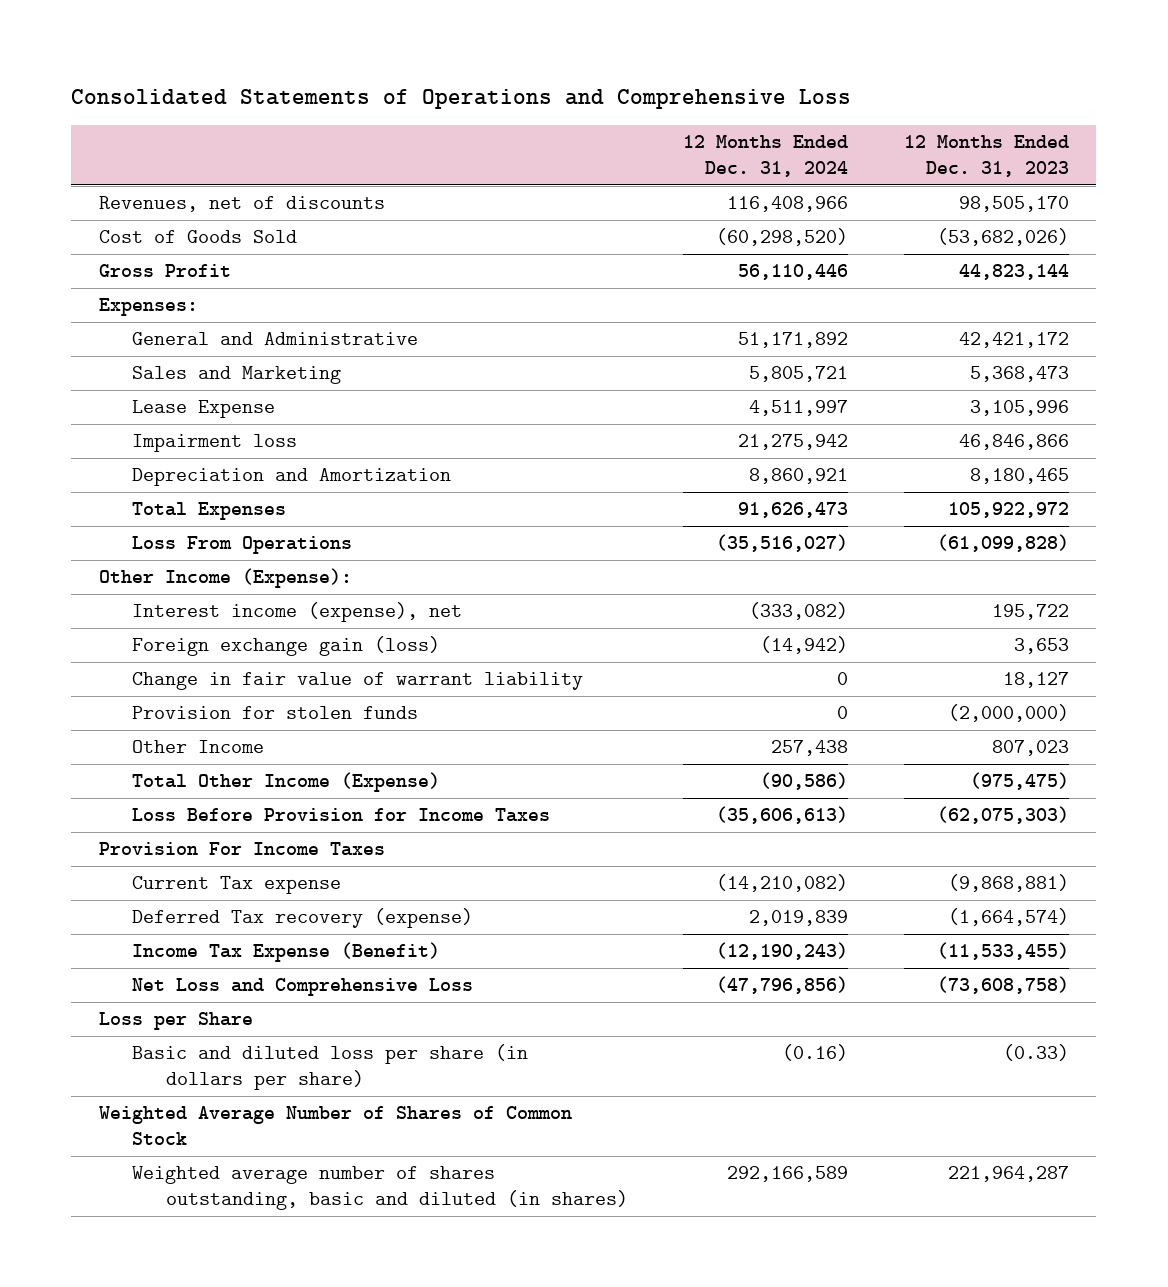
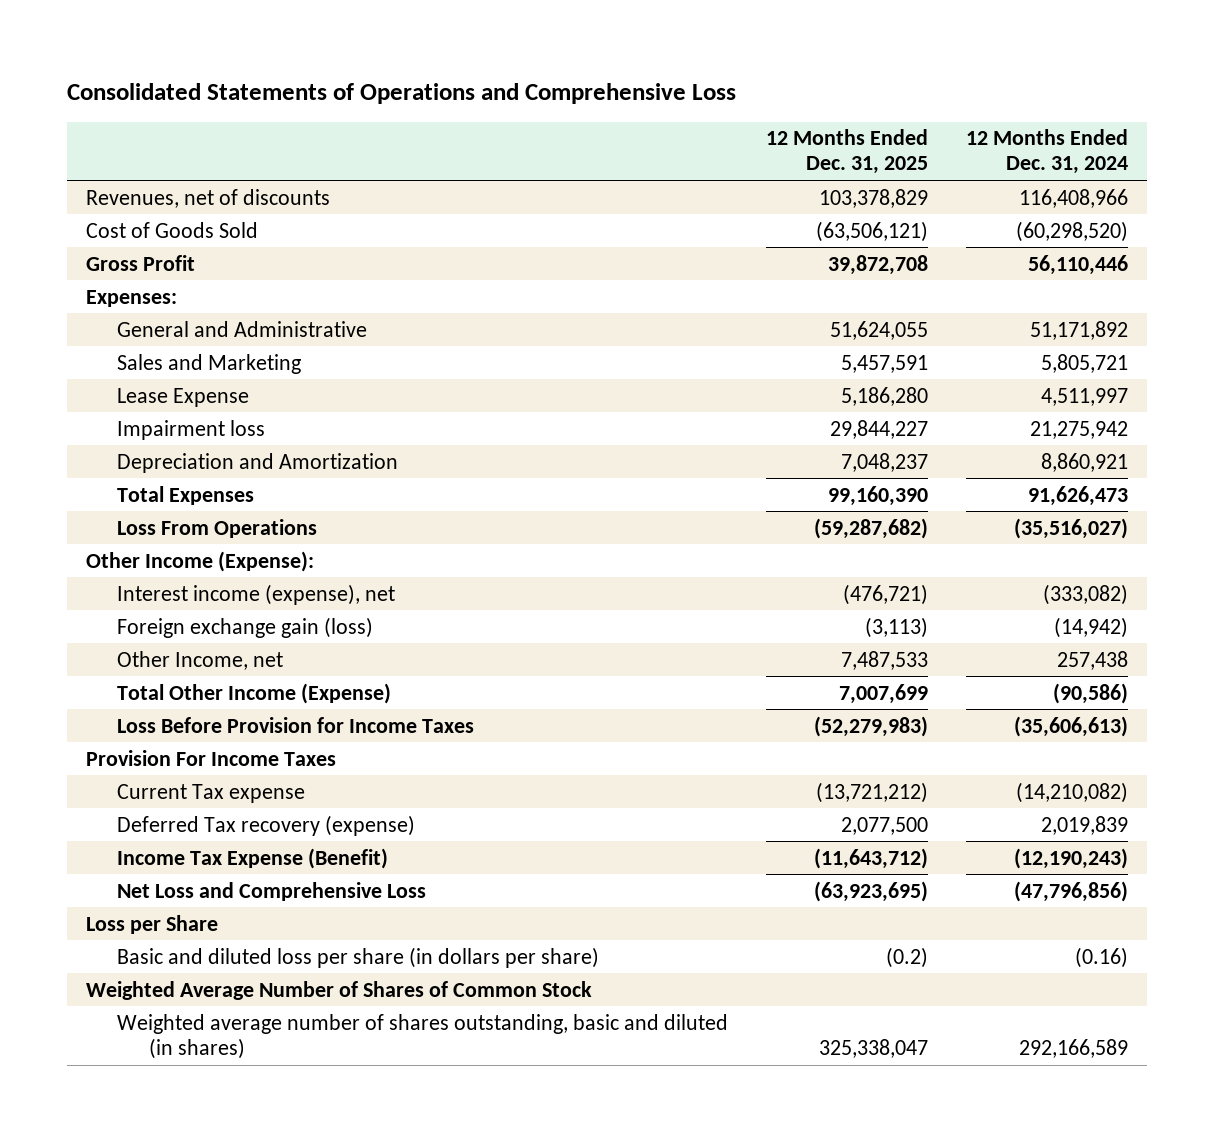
- | 12 Months Ended Dec. 31, 2024 | 12 Months Ended Dec. 31, 2023
+ | 12 Months Ended Dec. 31, 2025 | 12 Months Ended Dec. 31, 2024
- Change in fair value of warrant liability | 0 | 18,127
- Provision for stolen funds | 0 | (2,000,000)
- Other Income | 257,438 | 807,023
+ Other Income, net | 7,487,533 | 257,438

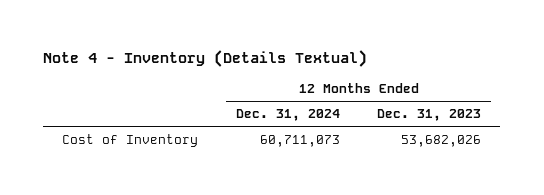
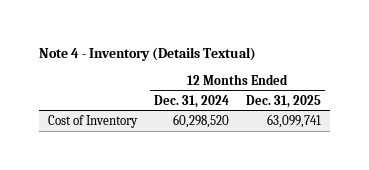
- | 12 Months Ended Dec. 31, 2024 | 12 Months Ended Dec. 31, 2023
+ | 12 Months Ended Dec. 31, 2024 | 12 Months Ended Dec. 31, 2025
- Cost of Inventory | 60,711,073 | 53,682,026
+ Cost of Inventory | 60,298,520 | 63,099,741

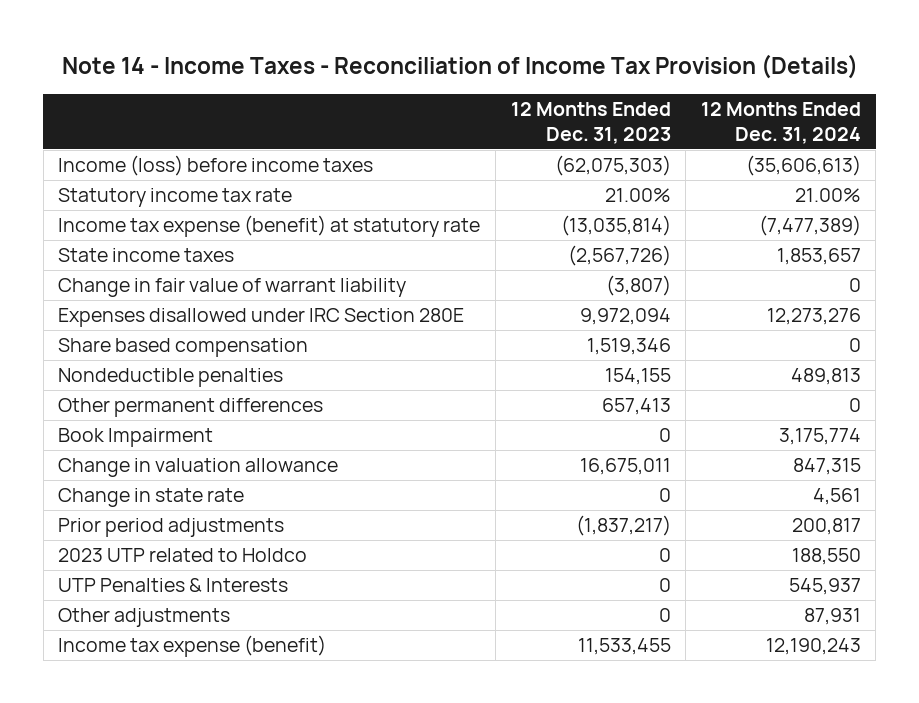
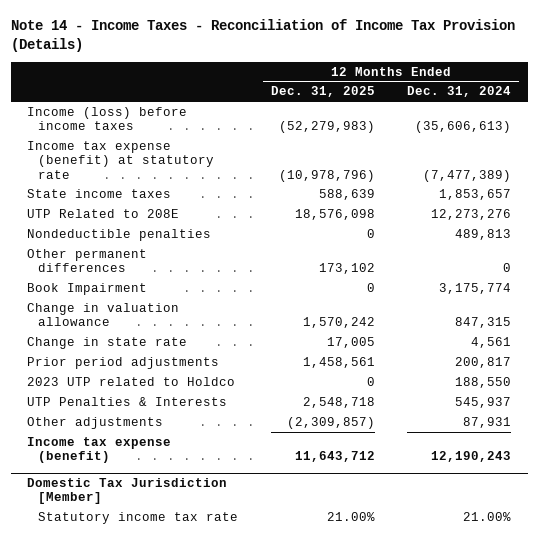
- | 12 Months Ended Dec. 31, 2023 | 12 Months Ended Dec. 31, 2024
+ | 12 Months Ended Dec. 31, 2025 | 12 Months Ended Dec. 31, 2024
- Statutory income tax rate | 21.00% | 21.00%
- Change in fair value of warrant liability | (3,807) | 0
- Expenses disallowed under IRC Section 280E | 9,972,094 | 12,273,276
- Share based compensation | 1,519,346 | 0
+ UTP Related to 208E | 18,576,098 | 12,273,276
+ Domestic Tax Jurisdiction [Member]
+ Statutory income tax rate | 21.00% | 21.00%

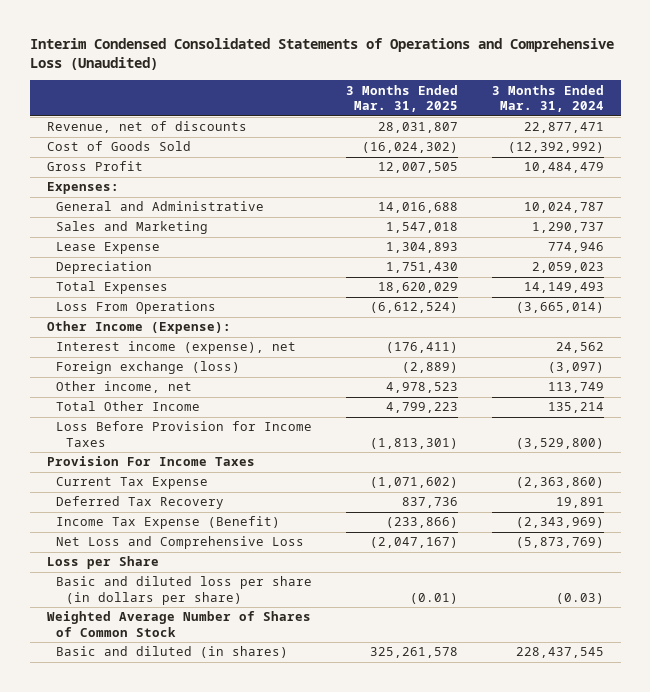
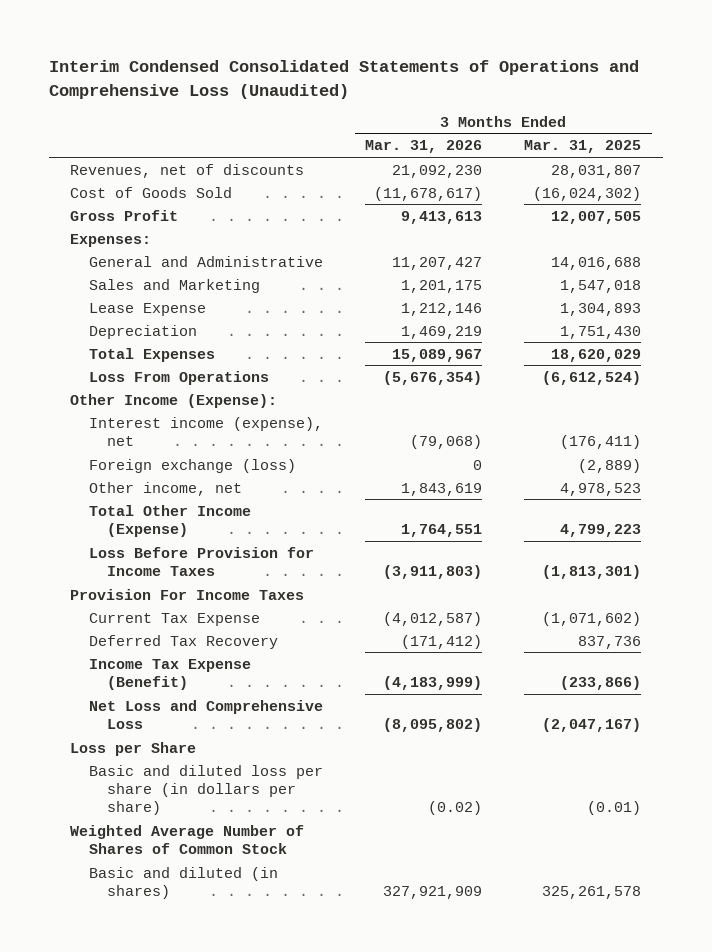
- | 3 Months Ended Mar. 31, 2025 | 3 Months Ended Mar. 31, 2024
+ | 3 Months Ended Mar. 31, 2026 | 3 Months Ended Mar. 31, 2025
- Revenue, net of discounts | 28,031,807 | 22,877,471
+ Revenues, net of discounts | 21,092,230 | 28,031,807
- Total Other Income | 4,799,223 | 135,214
+ Total Other Income (Expense) | 1,764,551 | 4,799,223

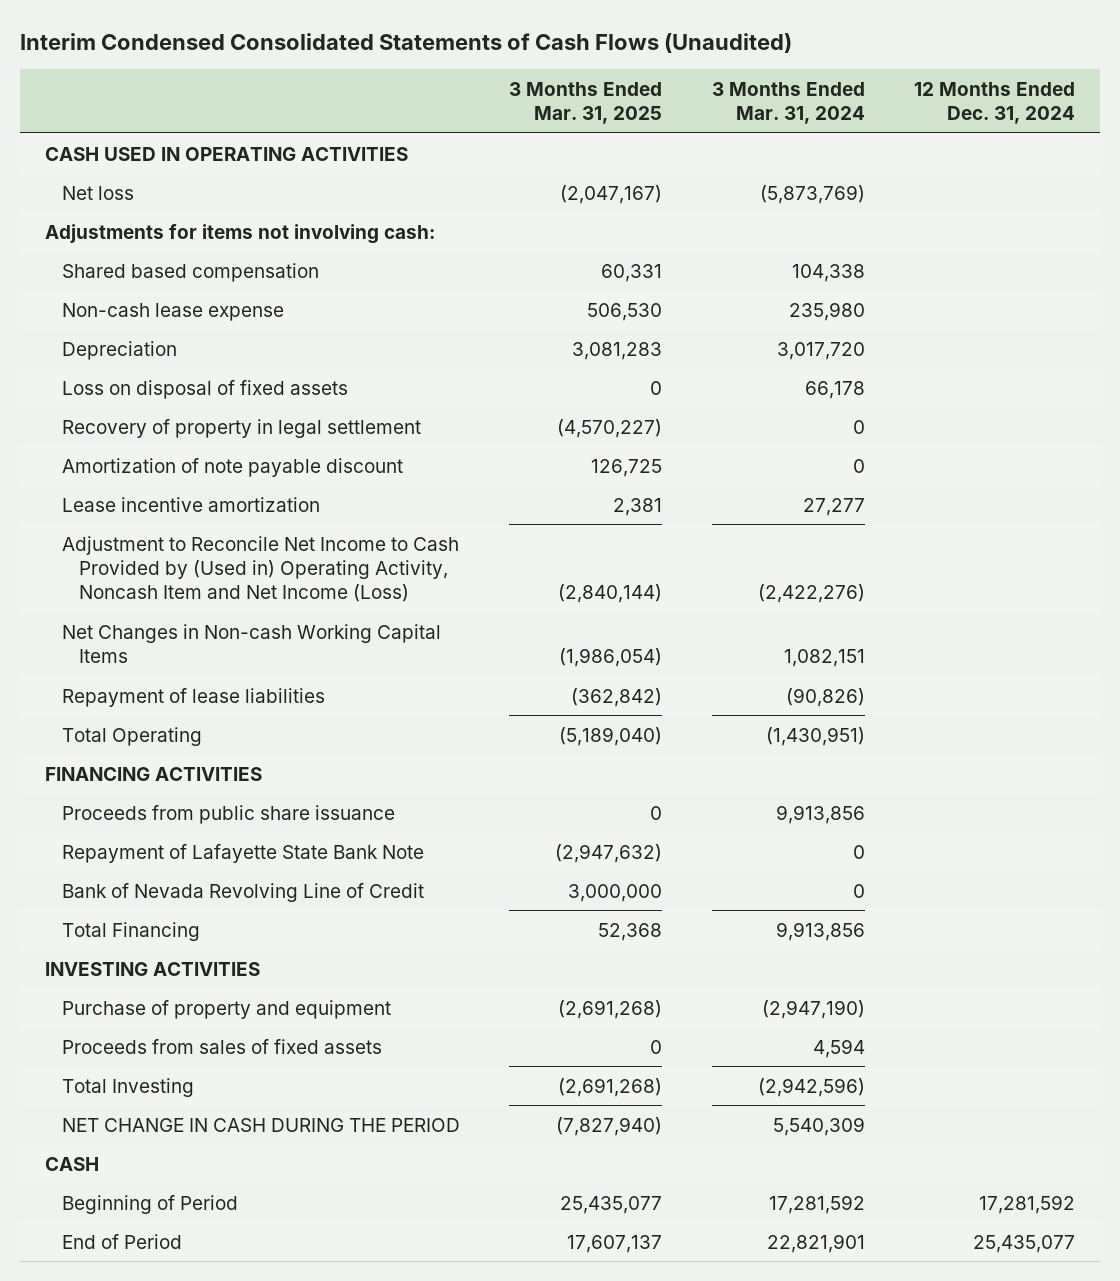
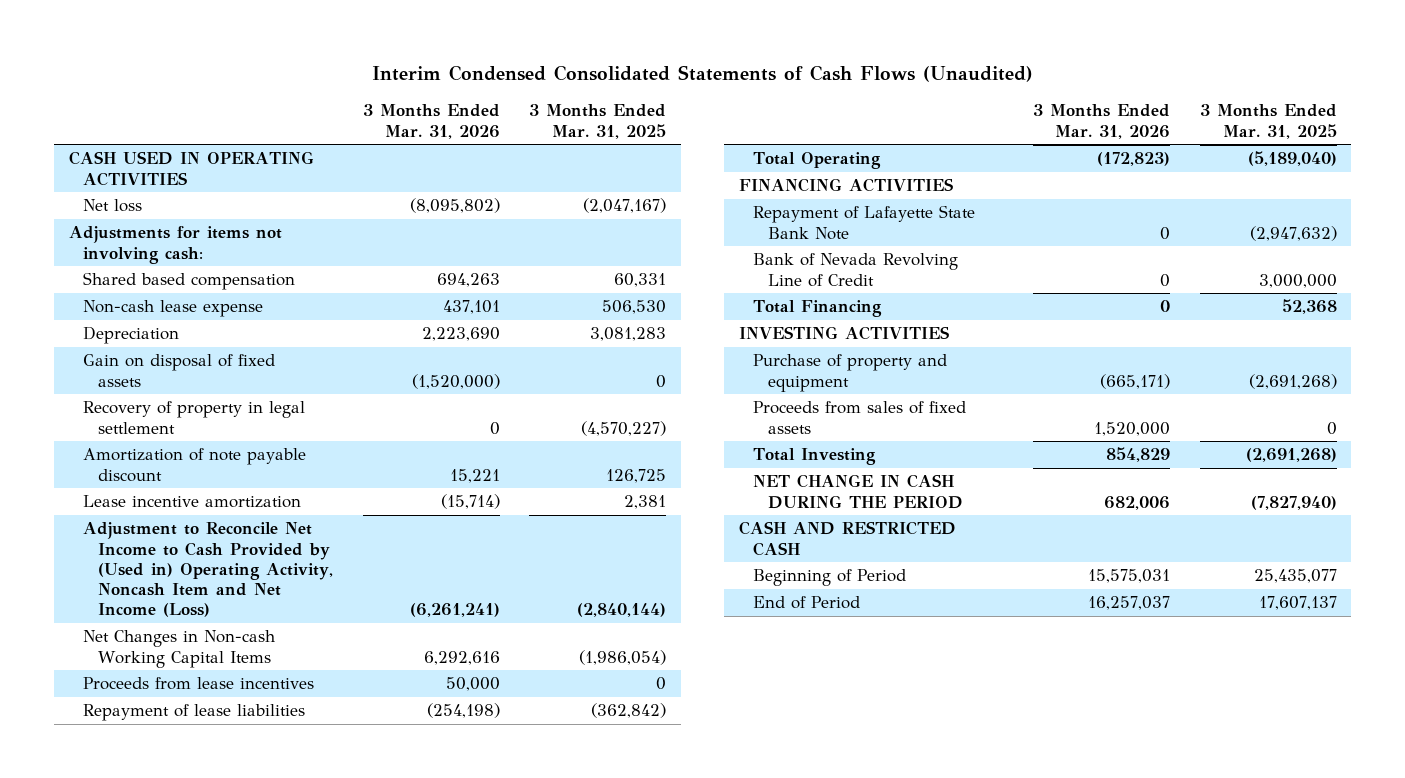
- | 3 Months Ended Mar. 31, 2025 | 3 Months Ended Mar. 31, 2024 | 12 Months Ended Dec. 31, 2024
+ | 3 Months Ended Mar. 31, 2026 | 3 Months Ended Mar. 31, 2025
- Loss on disposal of fixed assets | 0 | 66,178 |
+ Gain on disposal of fixed assets | (1,520,000) | 0
+ Proceeds from lease incentives | 50,000 | 0
- Proceeds from public share issuance | 0 | 9,913,856 |
- CASH
+ CASH AND RESTRICTED CASH

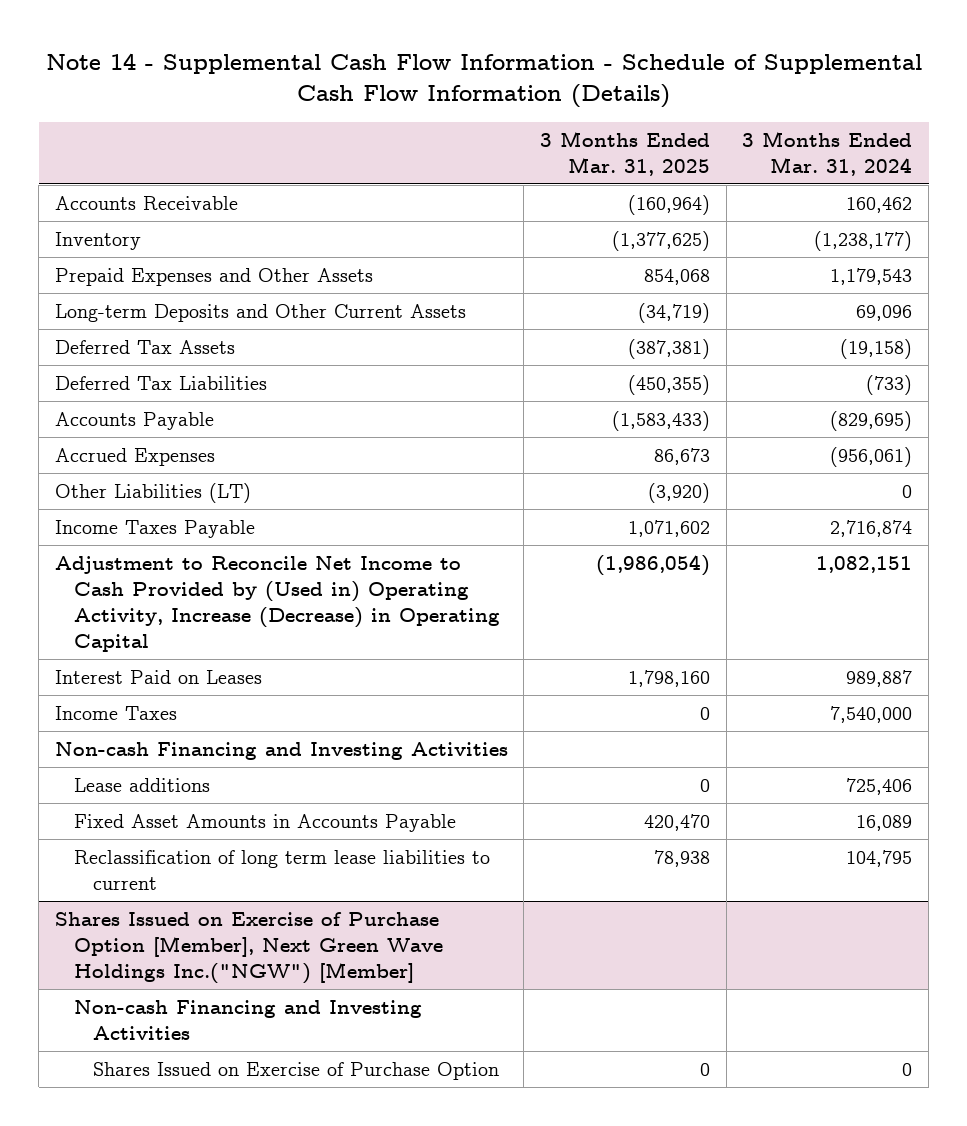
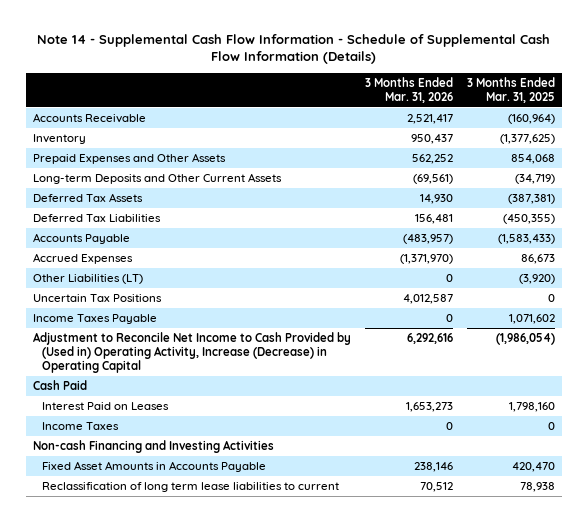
- | 3 Months Ended Mar. 31, 2025 | 3 Months Ended Mar. 31, 2024
+ | 3 Months Ended Mar. 31, 2026 | 3 Months Ended Mar. 31, 2025
+ Uncertain Tax Positions | 4,012,587 | 0
+ Cash Paid
- Lease additions | 0 | 725,406
- Shares Issued on Exercise of Purchase Option [Member], Next Green Wave Holdings Inc.("NGW") [Member]
- Non-cash Financing and Investing Activities
- Shares Issued on Exercise of Purchase Option | 0 | 0

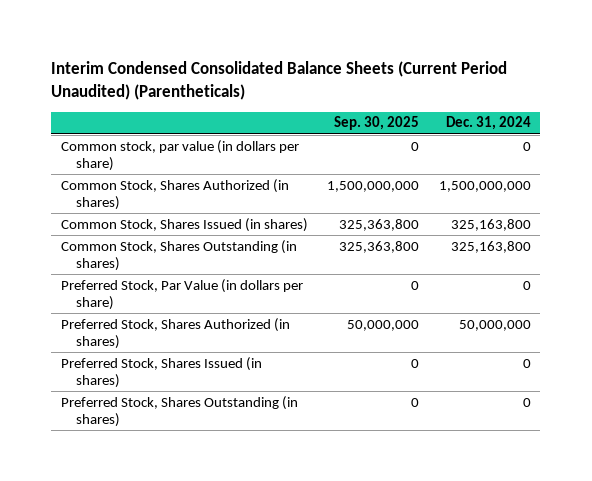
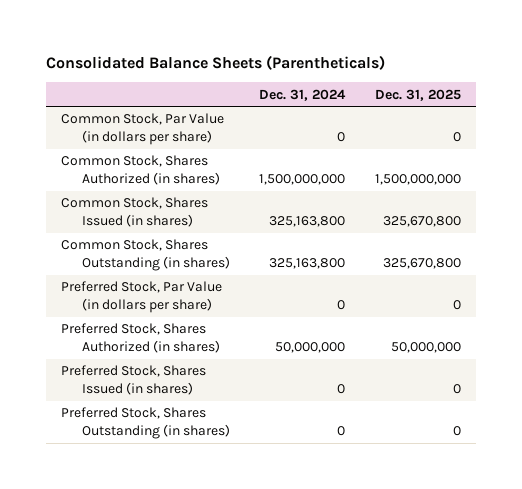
- Interim Condensed Consolidated Balance Sheets (Current Period Unaudited) (Parentheticals)
+ Consolidated Balance Sheets (Parentheticals)
- | Sep. 30, 2025 | Dec. 31, 2024
+ | Dec. 31, 2024 | Dec. 31, 2025
- Common stock, par value (in dollars per share) | 0 | 0
+ Common Stock, Par Value (in dollars per share) | 0 | 0

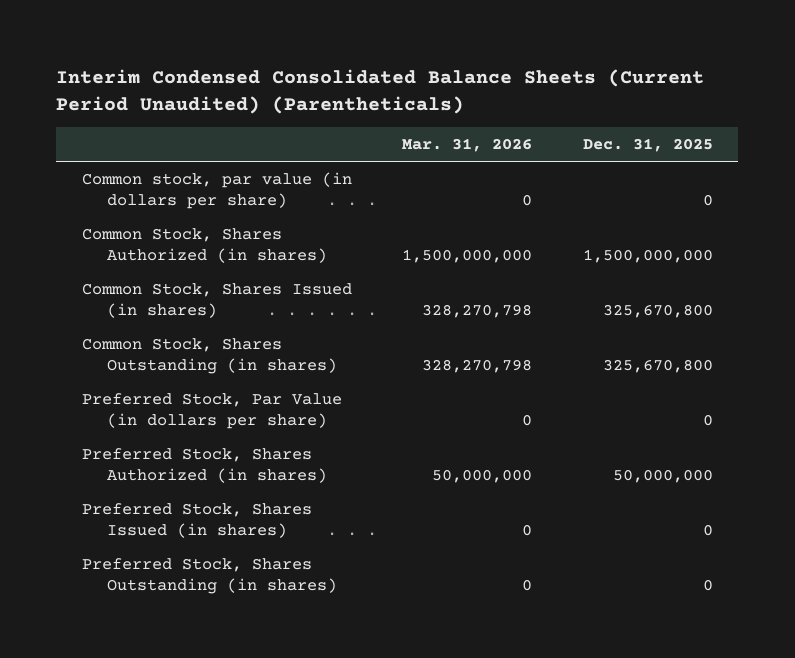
- Consolidated Balance Sheets (Parentheticals)
+ Interim Condensed Consolidated Balance Sheets (Current Period Unaudited) (Parentheticals)
- | Dec. 31, 2024 | Dec. 31, 2025
+ | Mar. 31, 2026 | Dec. 31, 2025
- Common Stock, Par Value (in dollars per share) | 0 | 0
+ Common stock, par value (in dollars per share) | 0 | 0

